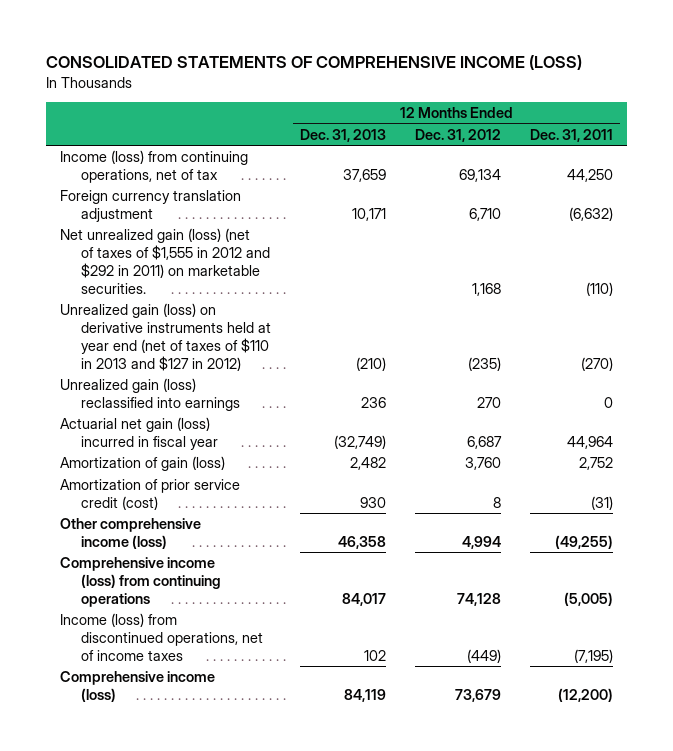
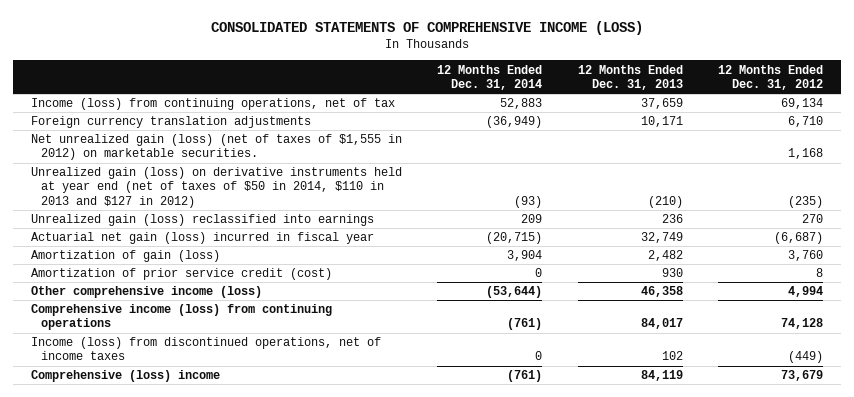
- | 12 Months Ended Dec. 31, 2013 | 12 Months Ended Dec. 31, 2012 | 12 Months Ended Dec. 31, 2011
+ | 12 Months Ended Dec. 31, 2014 | 12 Months Ended Dec. 31, 2013 | 12 Months Ended Dec. 31, 2012
- Foreign currency translation adjustment | 10,171 | 6,710 | (6,632)
- Net unrealized gain (loss) (net of taxes of $1,555 in 2012 and $292 in 2011) on marketable securities. | | 1,168 | (110)
- Unrealized gain (loss) on derivative instruments held at year end (net of taxes of $110 in 2013 and $127 in 2012) | (210) | (235) | (270)
+ Foreign currency translation adjustments | (36,949) | 10,171 | 6,710
+ Net unrealized gain (loss) (net of taxes of $1,555 in 2012) on marketable securities. | | | 1,168
+ Unrealized gain (loss) on derivative instruments held at year end (net of taxes of $50 in 2014, $110 in 2013 and $127 in 2012) | (93) | (210) | (235)
- Actuarial net gain (loss) incurred in fiscal year | (32,749) | 6,687 | 44,964
+ Actuarial net gain (loss) incurred in fiscal year | (20,715) | 32,749 | (6,687)
- Comprehensive income (loss) | 84,119 | 73,679 | (12,200)
+ Comprehensive (loss) income | (761) | 84,119 | 73,679

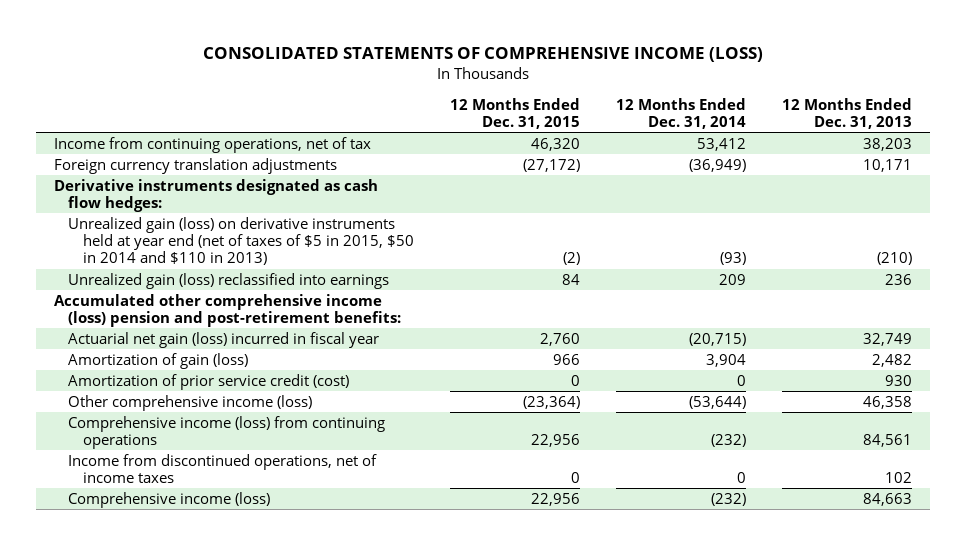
- | 12 Months Ended Dec. 31, 2014 | 12 Months Ended Dec. 31, 2013 | 12 Months Ended Dec. 31, 2012
+ | 12 Months Ended Dec. 31, 2015 | 12 Months Ended Dec. 31, 2014 | 12 Months Ended Dec. 31, 2013
- Income (loss) from continuing operations, net of tax | 52,883 | 37,659 | 69,134
+ Income from continuing operations, net of tax | 46,320 | 53,412 | 38,203
- Net unrealized gain (loss) (net of taxes of $1,555 in 2012) on marketable securities. | | | 1,168
- Unrealized gain (loss) on derivative instruments held at year end (net of taxes of $50 in 2014, $110 in 2013 and $127 in 2012) | (93) | (210) | (235)
+ Derivative instruments designated as cash flow hedges:
+ Unrealized gain (loss) on derivative instruments held at year end (net of taxes of $5 in 2015, $50 in 2014 and $110 in 2013) | (2) | (93) | (210)
+ Accumulated other comprehensive income (loss) pension and post-retirement benefits:
- Comprehensive income (loss) from continuing operations | (761) | 84,017 | 74,128
- Income (loss) from discontinued operations, net of income taxes | 0 | 102 | (449)
- Comprehensive (loss) income | (761) | 84,119 | 73,679
+ Comprehensive income (loss) from continuing operations | 22,956 | (232) | 84,561
+ Income from discontinued operations, net of income taxes | 0 | 0 | 102
+ Comprehensive income (loss) | 22,956 | (232) | 84,663

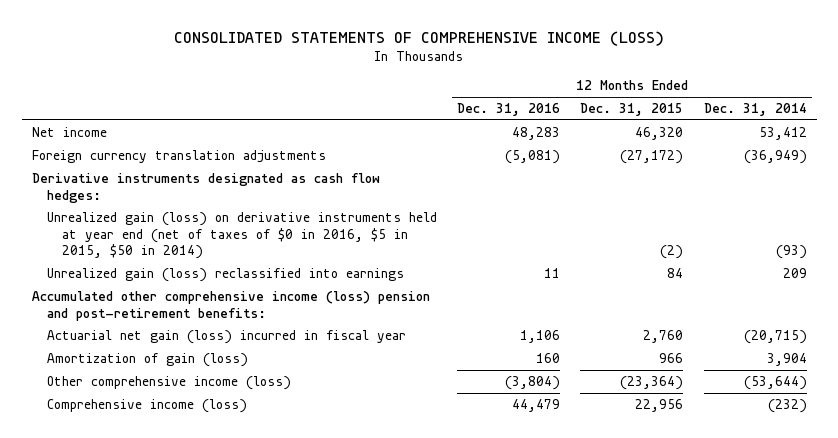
- | 12 Months Ended Dec. 31, 2015 | 12 Months Ended Dec. 31, 2014 | 12 Months Ended Dec. 31, 2013
+ | 12 Months Ended Dec. 31, 2016 | 12 Months Ended Dec. 31, 2015 | 12 Months Ended Dec. 31, 2014
- Income from continuing operations, net of tax | 46,320 | 53,412 | 38,203
+ Net income | 48,283 | 46,320 | 53,412
- Unrealized gain (loss) on derivative instruments held at year end (net of taxes of $5 in 2015, $50 in 2014 and $110 in 2013) | (2) | (93) | (210)
+ Unrealized gain (loss) on derivative instruments held at year end (net of taxes of $0 in 2016, $5 in 2015, $50 in 2014) | | (2) | (93)
- Amortization of prior service credit (cost) | 0 | 0 | 930
- Comprehensive income (loss) from continuing operations | 22,956 | (232) | 84,561
- Income from discontinued operations, net of income taxes | 0 | 0 | 102

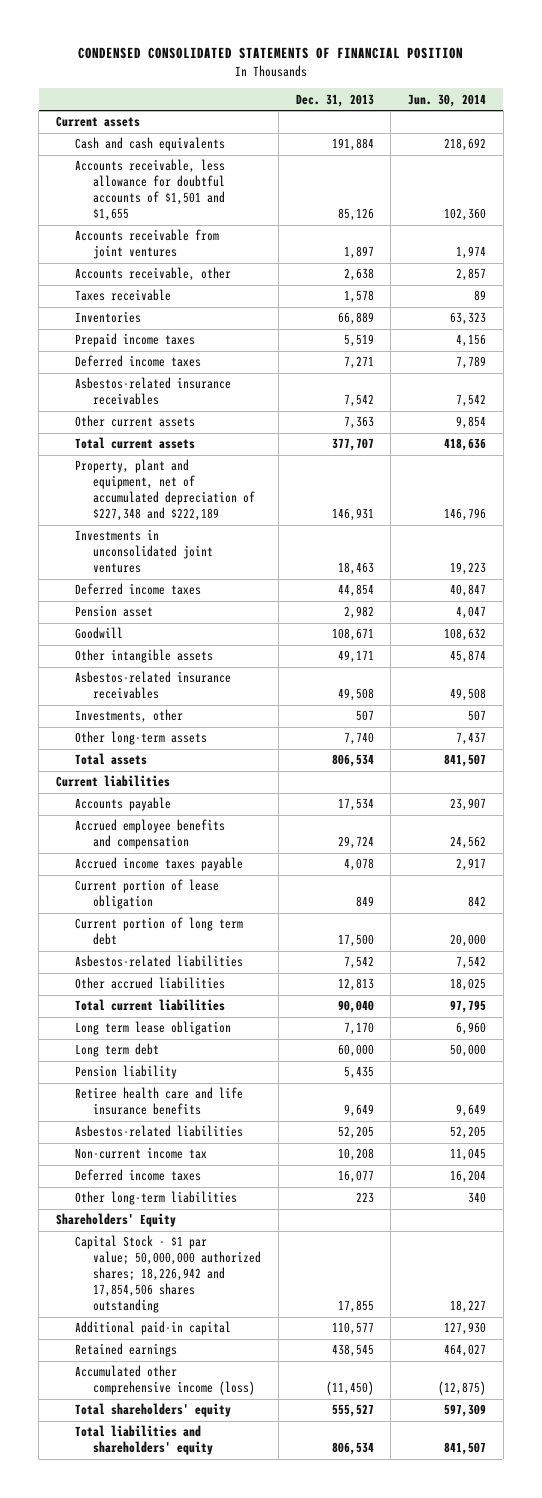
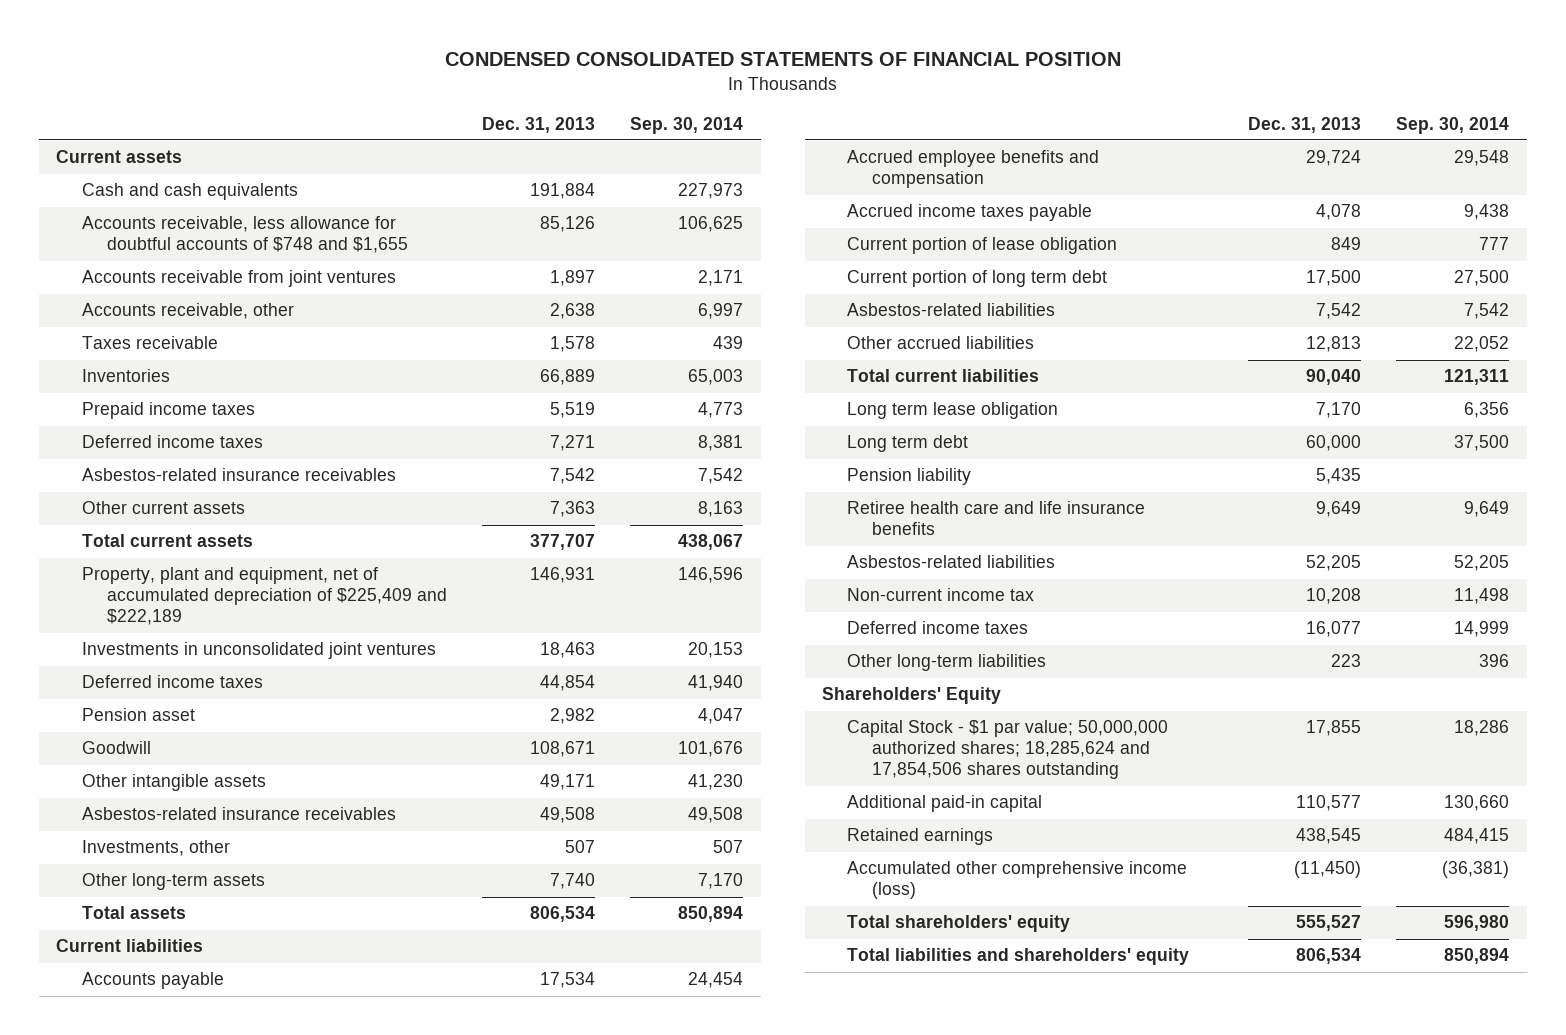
- | Dec. 31, 2013 | Jun. 30, 2014
+ | Dec. 31, 2013 | Sep. 30, 2014
- Accounts receivable, less allowance for doubtful accounts of $1,501 and $1,655 | 85,126 | 102,360
+ Accounts receivable, less allowance for doubtful accounts of $748 and $1,655 | 85,126 | 106,625
- Property, plant and equipment, net of accumulated depreciation of $227,348 and $222,189 | 146,931 | 146,796
+ Property, plant and equipment, net of accumulated depreciation of $225,409 and $222,189 | 146,931 | 146,596
- Capital Stock - $1 par value; 50,000,000 authorized shares; 18,226,942 and 17,854,506 shares outstanding | 17,855 | 18,227
+ Capital Stock - $1 par value; 50,000,000 authorized shares; 18,285,624 and 17,854,506 shares outstanding | 17,855 | 18,286

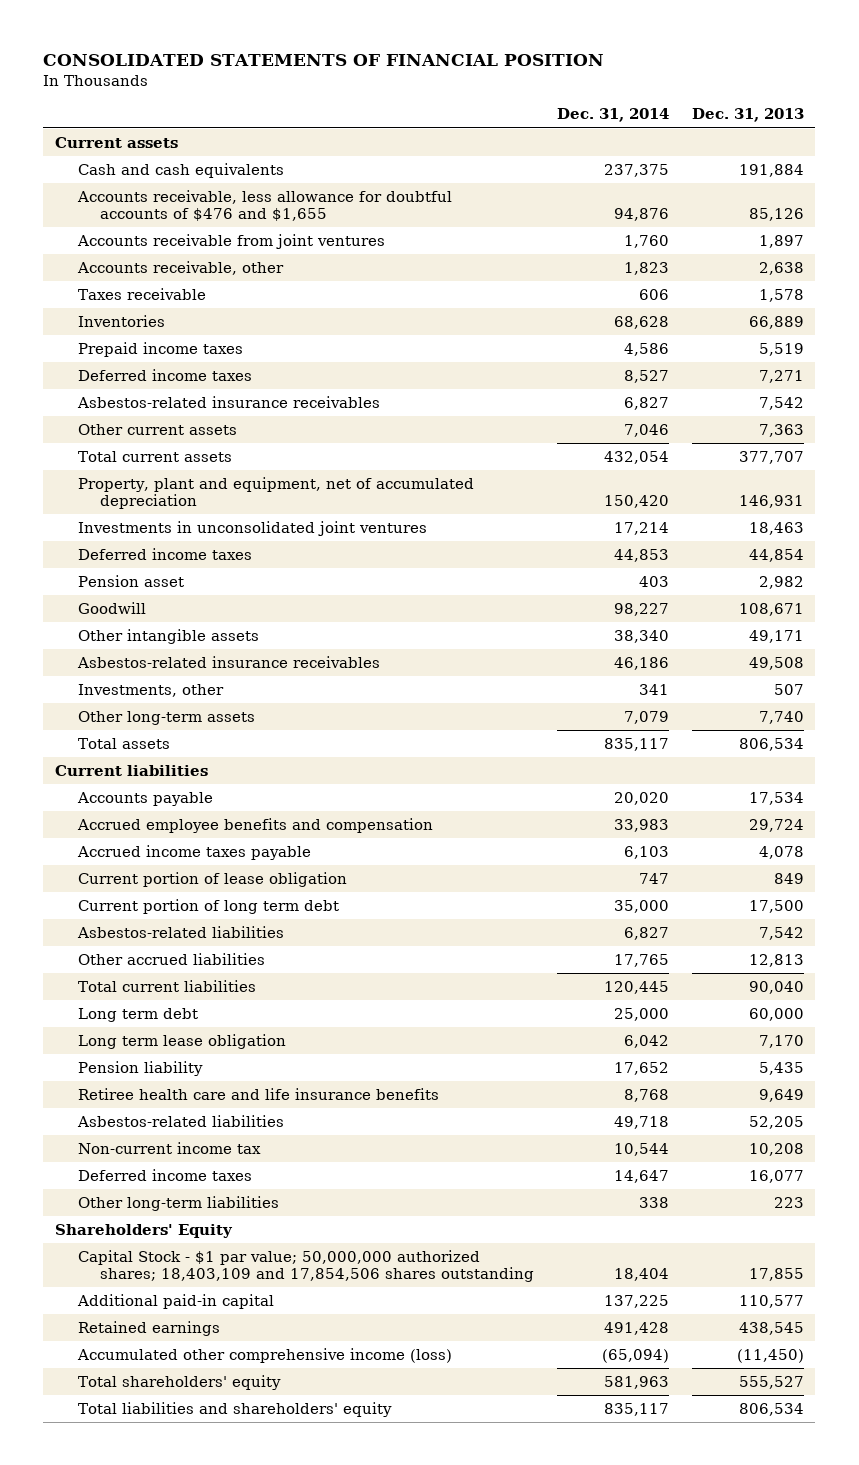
- CONDENSED CONSOLIDATED STATEMENTS OF FINANCIAL POSITION
+ CONSOLIDATED STATEMENTS OF FINANCIAL POSITION
- | Dec. 31, 2013 | Sep. 30, 2014
+ | Dec. 31, 2014 | Dec. 31, 2013
- Accounts receivable, less allowance for doubtful accounts of $748 and $1,655 | 85,126 | 106,625
+ Accounts receivable, less allowance for doubtful accounts of $476 and $1,655 | 94,876 | 85,126
- Property, plant and equipment, net of accumulated depreciation of $225,409 and $222,189 | 146,931 | 146,596
+ Property, plant and equipment, net of accumulated depreciation | 150,420 | 146,931
moved down: Long term lease obligation | 6,042 | 7,170
- Capital Stock - $1 par value; 50,000,000 authorized shares; 18,285,624 and 17,854,506 shares outstanding | 17,855 | 18,286
+ Capital Stock - $1 par value; 50,000,000 authorized shares; 18,403,109 and 17,854,506 shares outstanding | 18,404 | 17,855

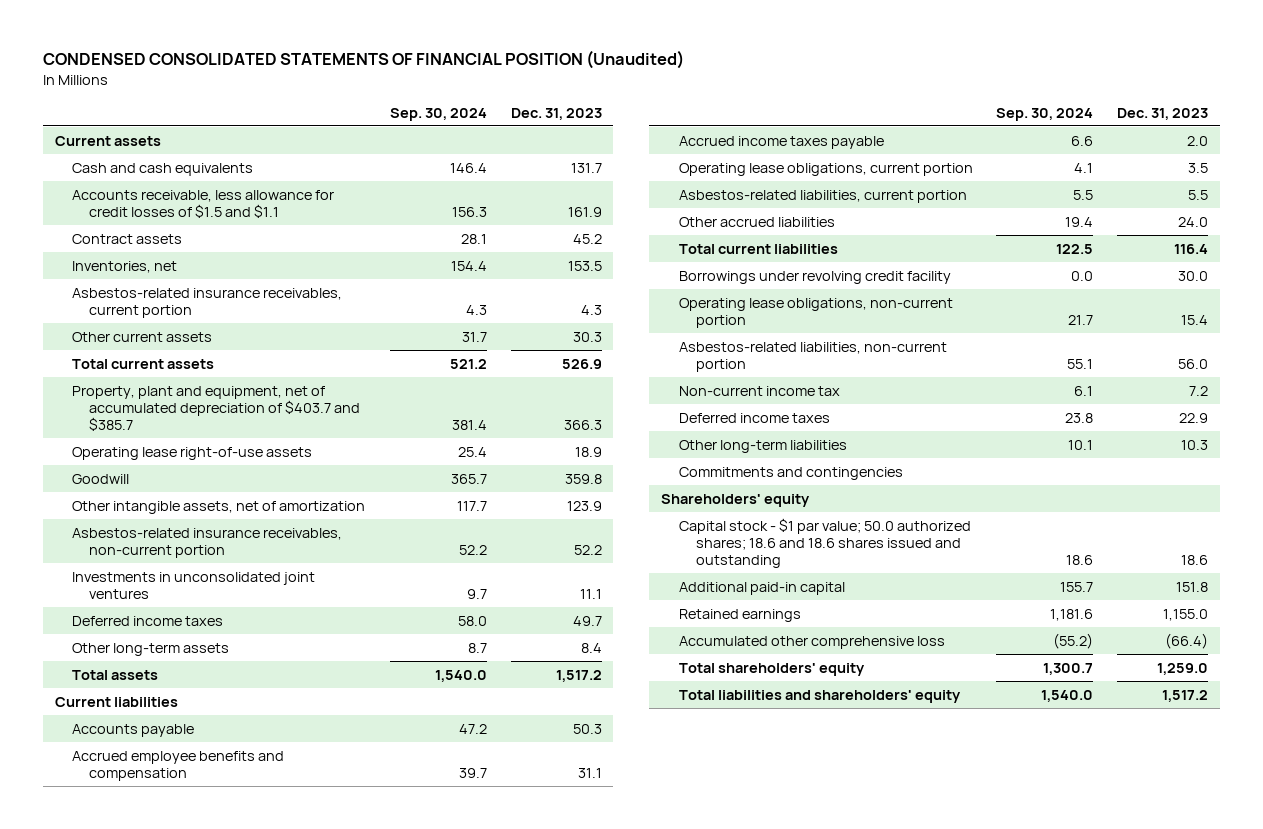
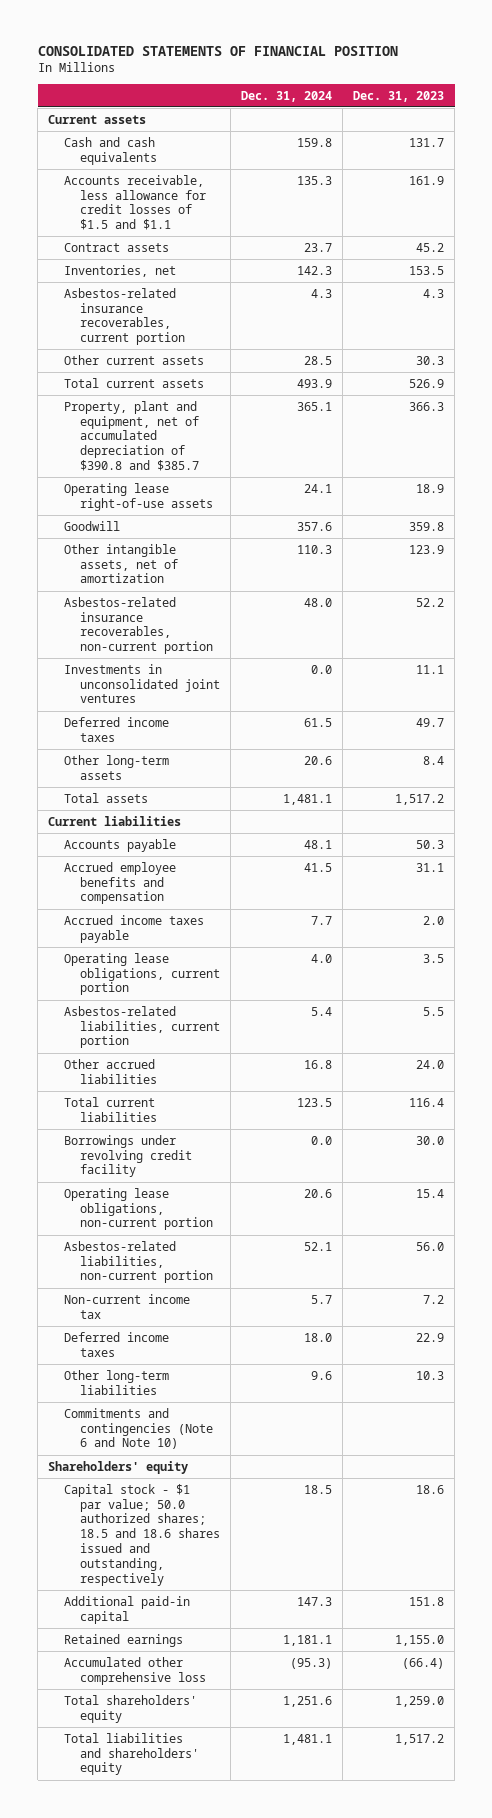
- CONDENSED CONSOLIDATED STATEMENTS OF FINANCIAL POSITION (Unaudited)
+ CONSOLIDATED STATEMENTS OF FINANCIAL POSITION
- | Sep. 30, 2024 | Dec. 31, 2023
+ | Dec. 31, 2024 | Dec. 31, 2023
- Asbestos-related insurance receivables, current portion | 4.3 | 4.3
+ Asbestos-related insurance recoverables, current portion | 4.3 | 4.3
- Property, plant and equipment, net of accumulated depreciation of $403.7 and $385.7 | 381.4 | 366.3
+ Property, plant and equipment, net of accumulated depreciation of $390.8 and $385.7 | 365.1 | 366.3
- Asbestos-related insurance receivables, non-current portion | 52.2 | 52.2
+ Asbestos-related insurance recoverables, non-current portion | 48.0 | 52.2
- Commitments and contingencies
+ Commitments and contingencies (Note 6 and Note 10)
- Capital stock - $1 par value; 50.0 authorized shares; 18.6 and 18.6 shares issued and outstanding | 18.6 | 18.6
+ Capital stock - $1 par value; 50.0 authorized shares; 18.5 and 18.6 shares issued and outstanding, respectively | 18.5 | 18.6

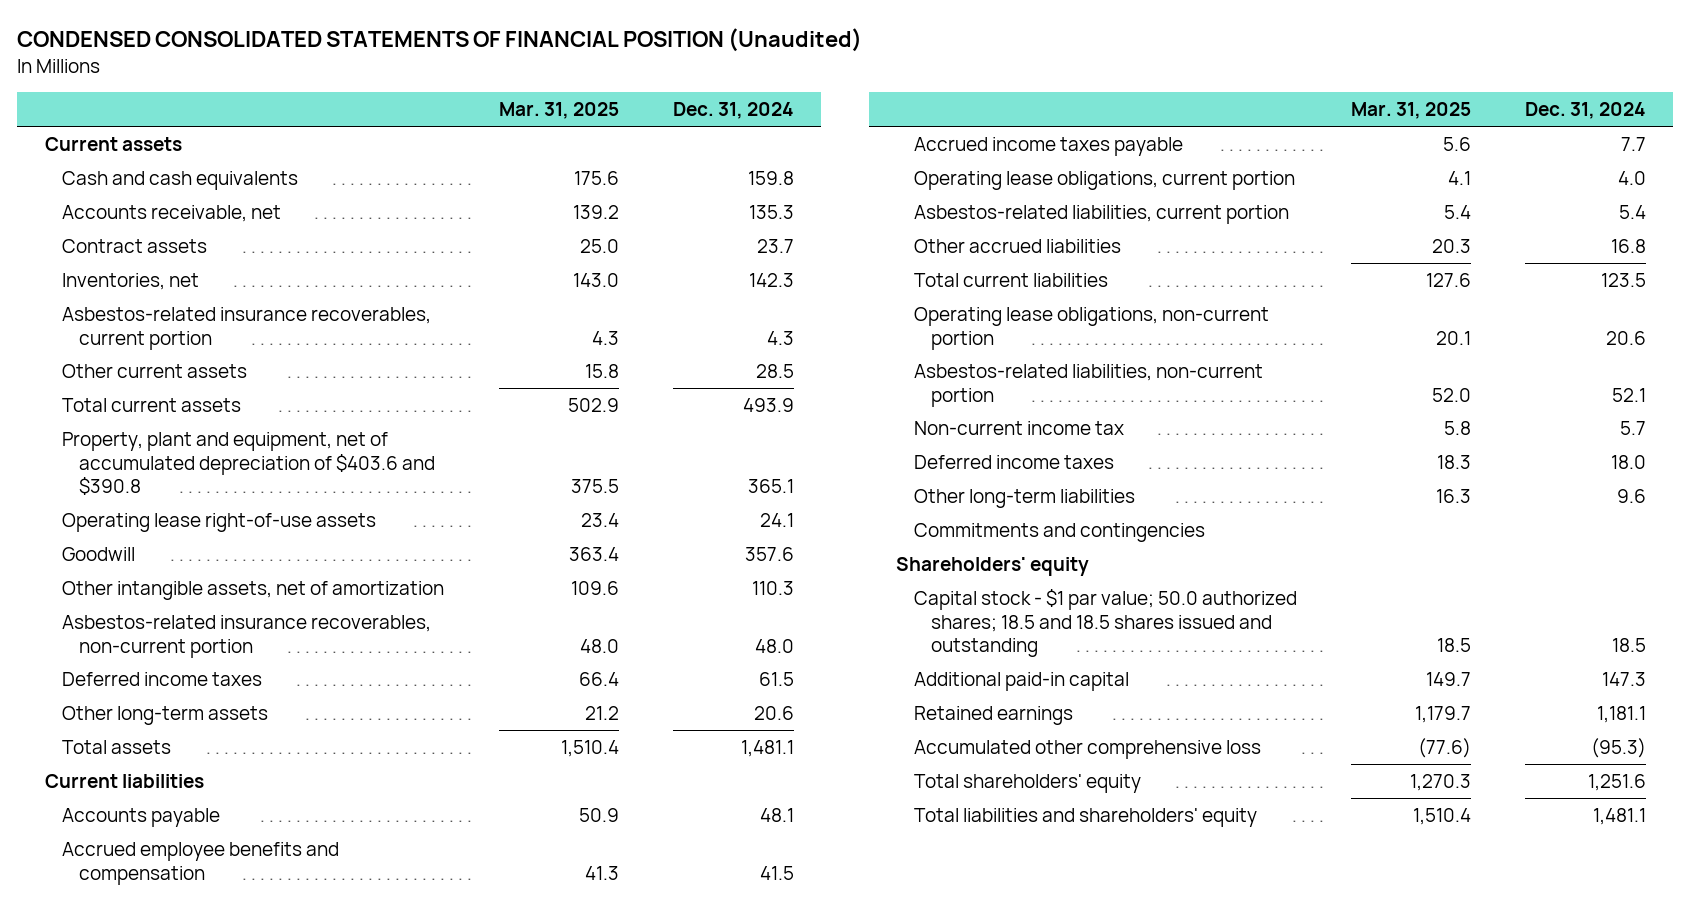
- CONSOLIDATED STATEMENTS OF FINANCIAL POSITION
+ CONDENSED CONSOLIDATED STATEMENTS OF FINANCIAL POSITION (Unaudited)
- | Dec. 31, 2024 | Dec. 31, 2023
+ | Mar. 31, 2025 | Dec. 31, 2024
- Accounts receivable, less allowance for credit losses of $1.5 and $1.1 | 135.3 | 161.9
+ Accounts receivable, net | 139.2 | 135.3
- Property, plant and equipment, net of accumulated depreciation of $390.8 and $385.7 | 365.1 | 366.3
+ Property, plant and equipment, net of accumulated depreciation of $403.6 and $390.8 | 375.5 | 365.1
- Investments in unconsolidated joint ventures | 0.0 | 11.1
- Borrowings under revolving credit facility | 0.0 | 30.0
- Commitments and contingencies (Note 6 and Note 10)
+ Commitments and contingencies
- Capital stock - $1 par value; 50.0 authorized shares; 18.5 and 18.6 shares issued and outstanding, respectively | 18.5 | 18.6
+ Capital stock - $1 par value; 50.0 authorized shares; 18.5 and 18.5 shares issued and outstanding | 18.5 | 18.5

